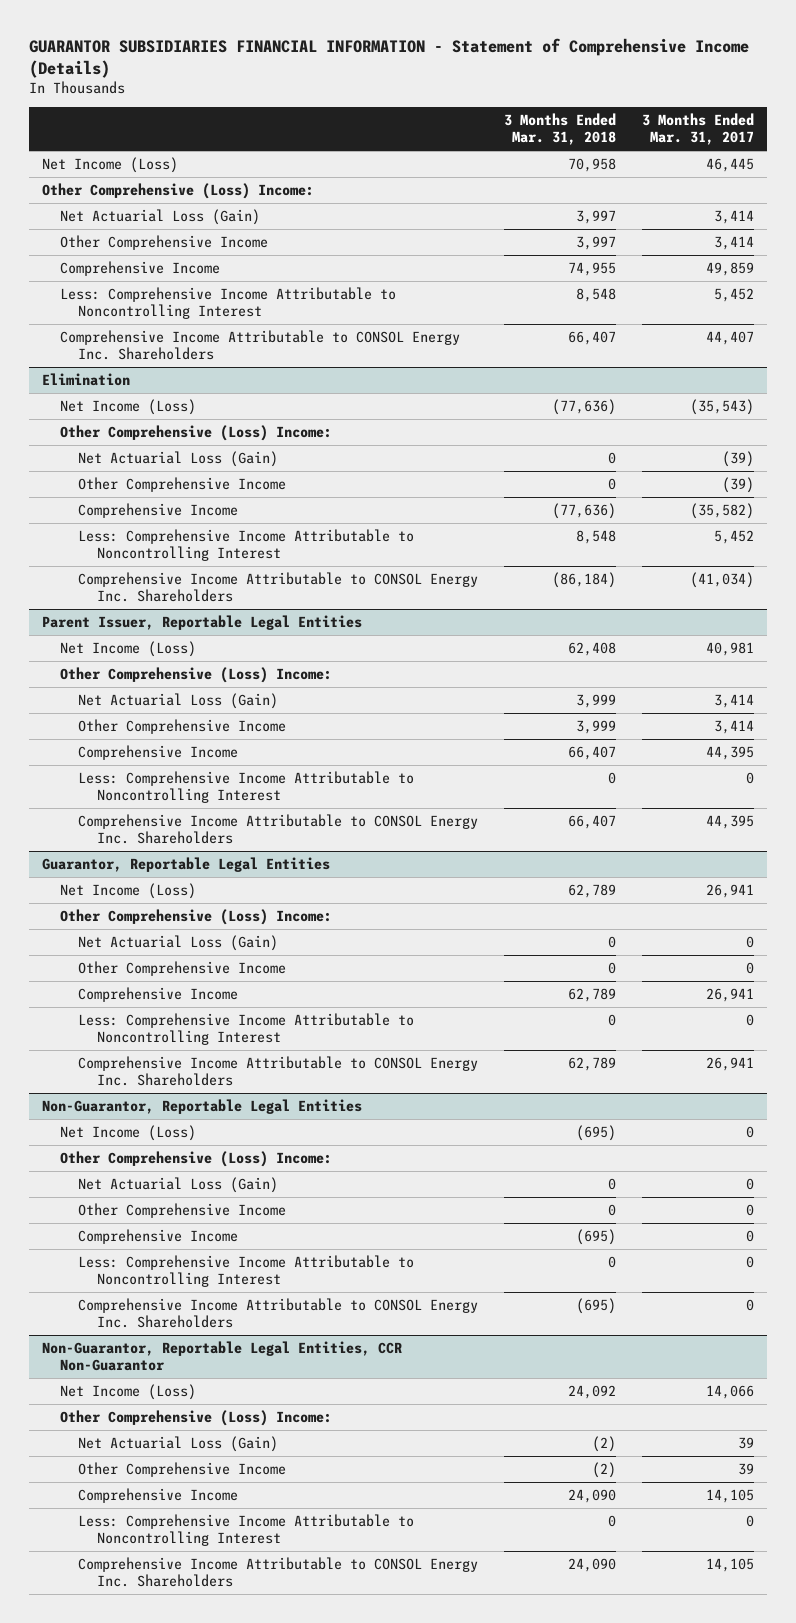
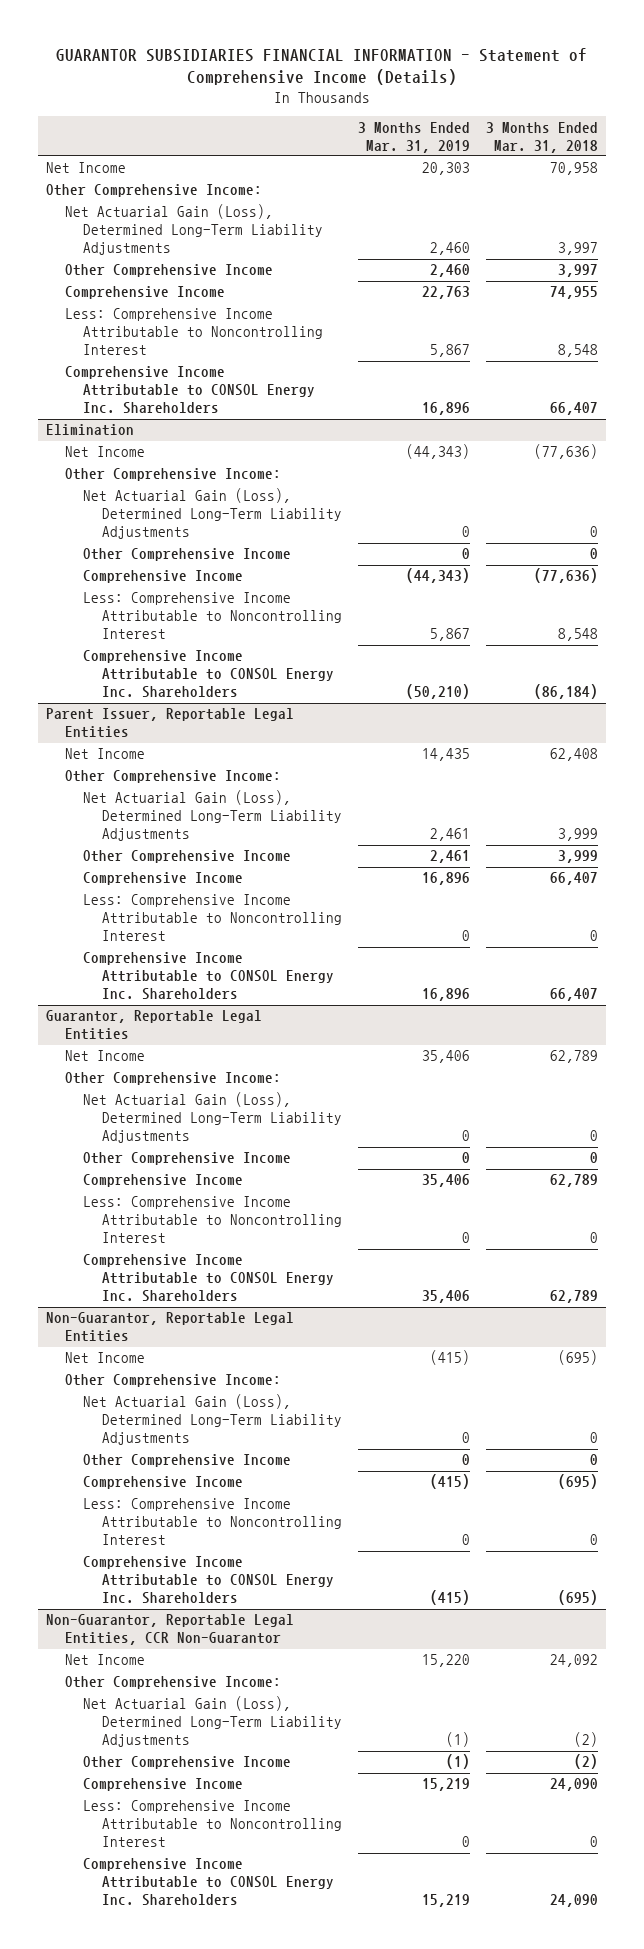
- | 3 Months Ended Mar. 31, 2018 | 3 Months Ended Mar. 31, 2017
+ | 3 Months Ended Mar. 31, 2019 | 3 Months Ended Mar. 31, 2018
- Net Income (Loss) | 70,958 | 46,445
- Other Comprehensive (Loss) Income:
- Net Actuarial Loss (Gain) | 3,997 | 3,414
+ Net Income | 20,303 | 70,958
+ Other Comprehensive Income:
+ Net Actuarial Gain (Loss), Determined Long-Term Liability Adjustments | 2,460 | 3,997
@ Elimination
- Net Income (Loss) | (77,636) | (35,543)
- Other Comprehensive (Loss) Income:
- Net Actuarial Loss (Gain) | 0 | (39)
+ Net Income | (44,343) | (77,636)
+ Other Comprehensive Income:
+ Net Actuarial Gain (Loss), Determined Long-Term Liability Adjustments | 0 | 0
@ Parent Issuer, Reportable Legal Entities
- Net Income (Loss) | 62,408 | 40,981
- Other Comprehensive (Loss) Income:
- Net Actuarial Loss (Gain) | 3,999 | 3,414
+ Net Income | 14,435 | 62,408
+ Other Comprehensive Income:
+ Net Actuarial Gain (Loss), Determined Long-Term Liability Adjustments | 2,461 | 3,999
@ Guarantor, Reportable Legal Entities
- Net Income (Loss) | 62,789 | 26,941
- Other Comprehensive (Loss) Income:
- Net Actuarial Loss (Gain) | 0 | 0
+ Net Income | 35,406 | 62,789
+ Other Comprehensive Income:
+ Net Actuarial Gain (Loss), Determined Long-Term Liability Adjustments | 0 | 0
@ Non-Guarantor, Reportable Legal Entities
- Net Income (Loss) | (695) | 0
- Other Comprehensive (Loss) Income:
- Net Actuarial Loss (Gain) | 0 | 0
+ Net Income | (415) | (695)
+ Other Comprehensive Income:
+ Net Actuarial Gain (Loss), Determined Long-Term Liability Adjustments | 0 | 0
@ Non-Guarantor, Reportable Legal Entities, CCR Non-Guarantor
- Net Income (Loss) | 24,092 | 14,066
- Other Comprehensive (Loss) Income:
- Net Actuarial Loss (Gain) | (2) | 39
+ Net Income | 15,220 | 24,092
+ Other Comprehensive Income:
+ Net Actuarial Gain (Loss), Determined Long-Term Liability Adjustments | (1) | (2)

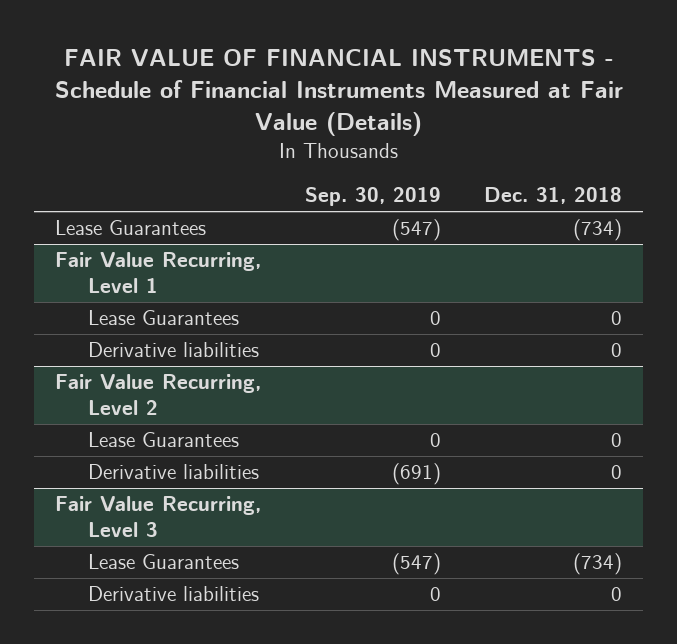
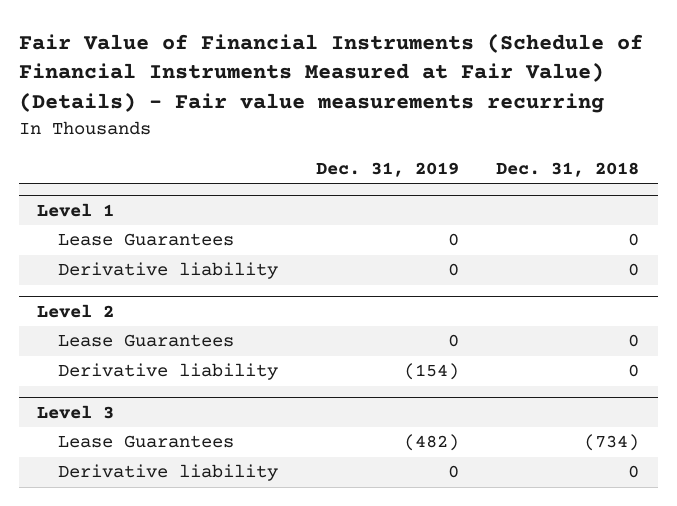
- FAIR VALUE OF FINANCIAL INSTRUMENTS - Schedule of Financial Instruments Measured at Fair Value (Details)
+ Fair Value of Financial Instruments (Schedule of Financial Instruments Measured at Fair Value) (Details) - Fair value measurements recurring
- | Sep. 30, 2019 | Dec. 31, 2018
+ | Dec. 31, 2019 | Dec. 31, 2018
- Lease Guarantees | (547) | (734)
- Fair Value Recurring, Level 1
+ Level 1
- Derivative liabilities | 0 | 0
- Fair Value Recurring, Level 2
+ Derivative liability | 0 | 0
+ Level 2
- Derivative liabilities | (691) | 0
- Fair Value Recurring, Level 3
+ Derivative liability | (154) | 0
+ Level 3
- Derivative liabilities | 0 | 0
+ Derivative liability | 0 | 0

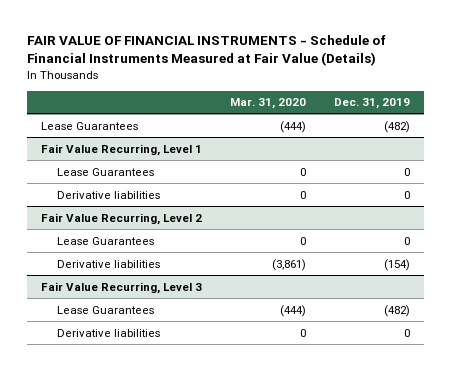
- Fair Value of Financial Instruments (Schedule of Financial Instruments Measured at Fair Value) (Details) - Fair value measurements recurring
+ FAIR VALUE OF FINANCIAL INSTRUMENTS - Schedule of Financial Instruments Measured at Fair Value (Details)
- | Dec. 31, 2019 | Dec. 31, 2018
+ | Mar. 31, 2020 | Dec. 31, 2019
- Level 1
+ Lease Guarantees | (444) | (482)
+ Fair Value Recurring, Level 1
- Derivative liability | 0 | 0
- Level 2
+ Derivative liabilities | 0 | 0
+ Fair Value Recurring, Level 2
- Derivative liability | (154) | 0
- Level 3
+ Derivative liabilities | (3,861) | (154)
+ Fair Value Recurring, Level 3
- Derivative liability | 0 | 0
+ Derivative liabilities | 0 | 0

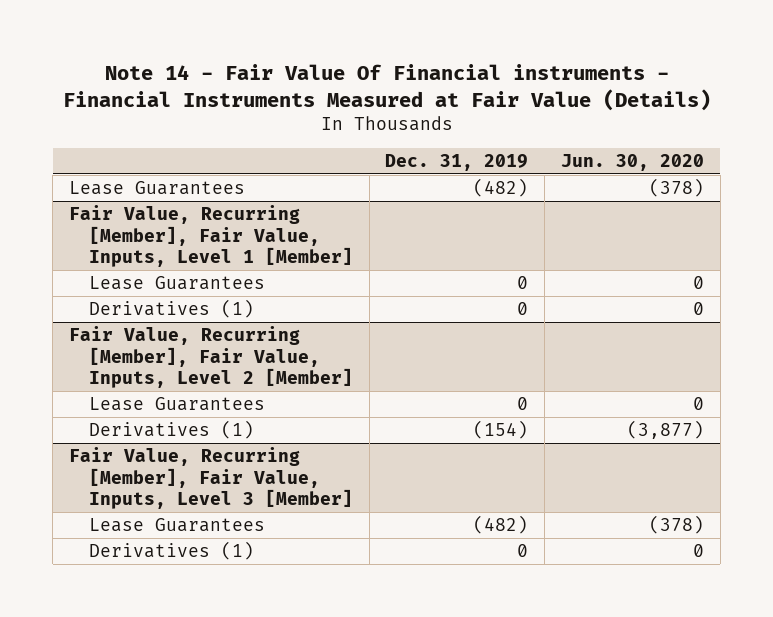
- FAIR VALUE OF FINANCIAL INSTRUMENTS - Schedule of Financial Instruments Measured at Fair Value (Details)
+ Note 14 - Fair Value Of Financial instruments - Financial Instruments Measured at Fair Value (Details)
- | Mar. 31, 2020 | Dec. 31, 2019
+ | Dec. 31, 2019 | Jun. 30, 2020
- Fair Value Recurring, Level 1
+ Fair Value, Recurring [Member], Fair Value, Inputs, Level 1 [Member]
- Derivative liabilities | 0 | 0
- Fair Value Recurring, Level 2
+ Derivatives (1) | 0 | 0
+ Fair Value, Recurring [Member], Fair Value, Inputs, Level 2 [Member]
- Derivative liabilities | (3,861) | (154)
- Fair Value Recurring, Level 3
+ Derivatives (1) | (154) | (3,877)
+ Fair Value, Recurring [Member], Fair Value, Inputs, Level 3 [Member]
- Derivative liabilities | 0 | 0
+ Derivatives (1) | 0 | 0

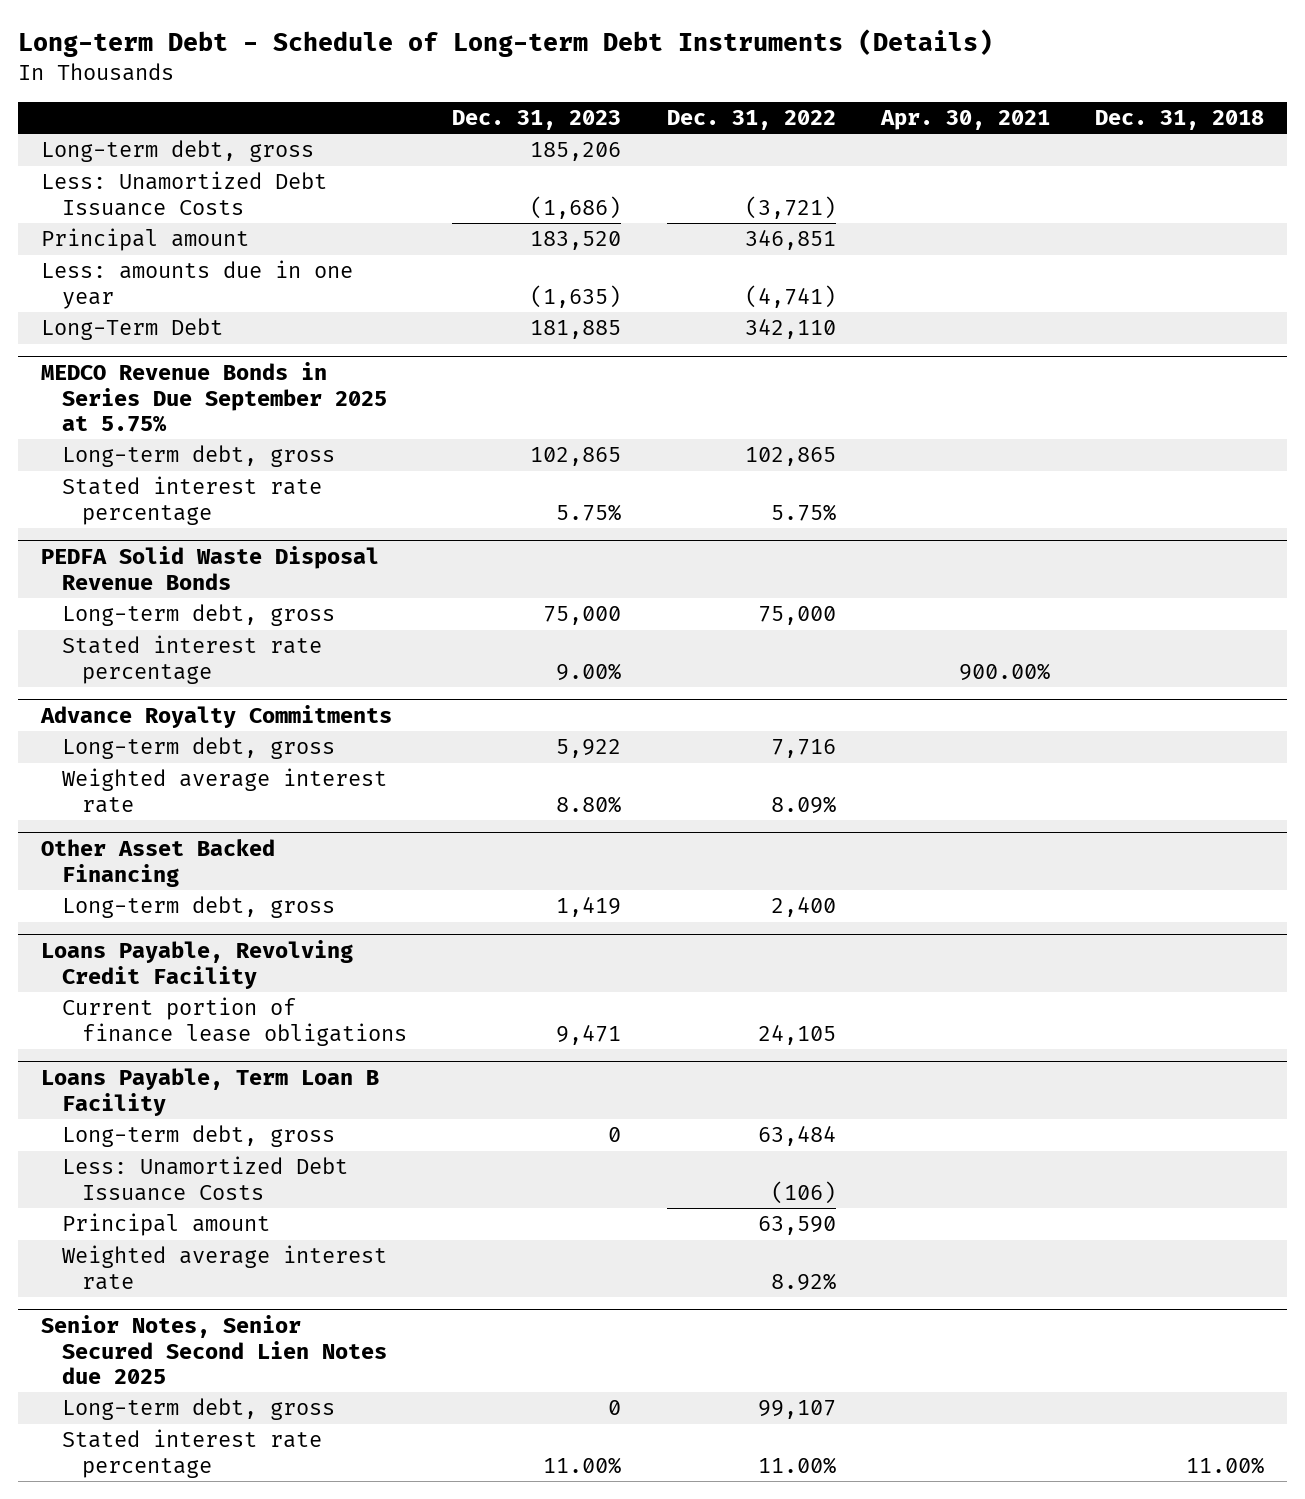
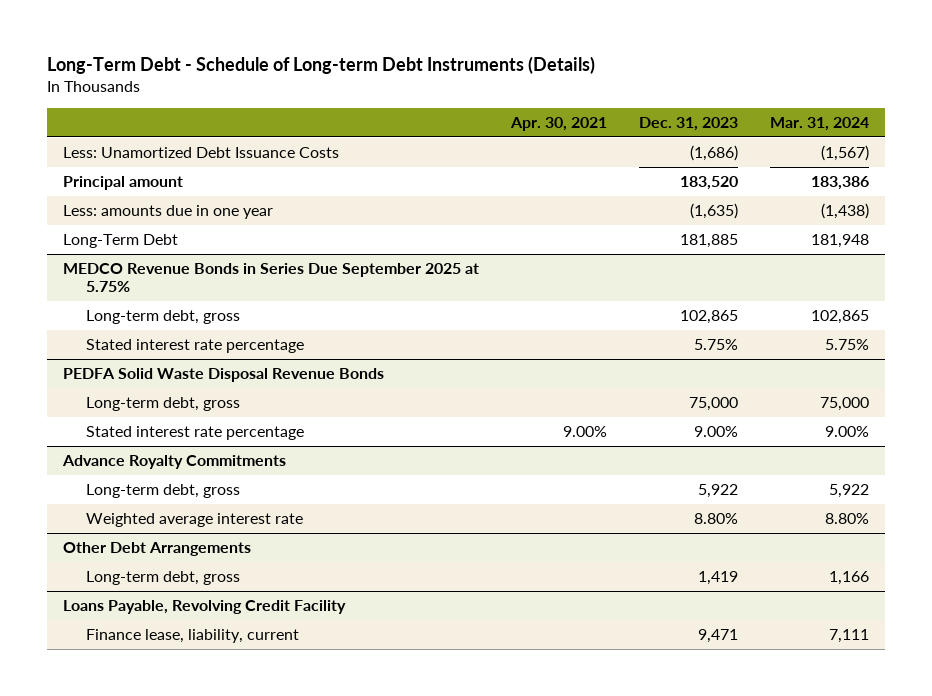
- Long-term Debt - Schedule of Long-term Debt Instruments (Details)
+ Long-Term Debt - Schedule of Long-term Debt Instruments (Details)
- | Dec. 31, 2023 | Dec. 31, 2022 | Apr. 30, 2021 | Dec. 31, 2018
+ | Apr. 30, 2021 | Dec. 31, 2023 | Mar. 31, 2024
- Long-term debt, gross | 185,206 | | |
@ PEDFA Solid Waste Disposal Revenue Bonds
- Stated interest rate percentage | 9.00% | | 900.00% |
+ Stated interest rate percentage | 9.00% | 9.00% | 9.00%
- Other Asset Backed Financing
+ Other Debt Arrangements
@ Loans Payable, Revolving Credit Facility
- Current portion of finance lease obligations | 9,471 | 24,105 | |
- Loans Payable, Term Loan B Facility
- Long-term debt, gross | 0 | 63,484 | |
- Less: Unamortized Debt Issuance Costs | | (106) | |
- Principal amount | | 63,590 | |
- Weighted average interest rate | | 8.92% | |
- Senior Notes, Senior Secured Second Lien Notes due 2025
- Long-term debt, gross | 0 | 99,107 | |
- Stated interest rate percentage | 11.00% | 11.00% | | 11.00%
@ Loans Payable, Revolving Credit Facility
+ Finance lease, liability, current | | 9,471 | 7,111

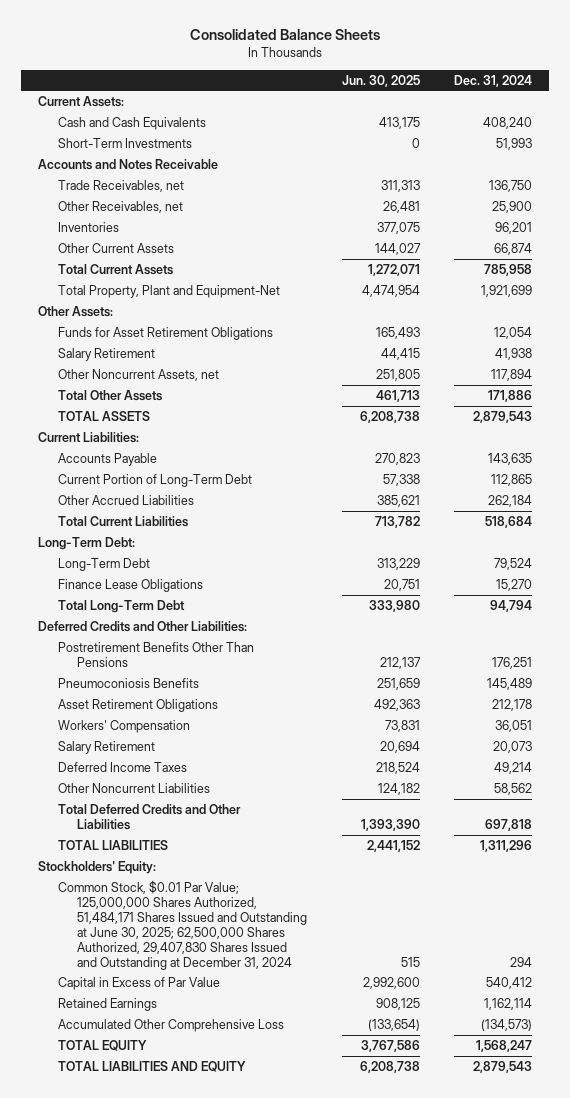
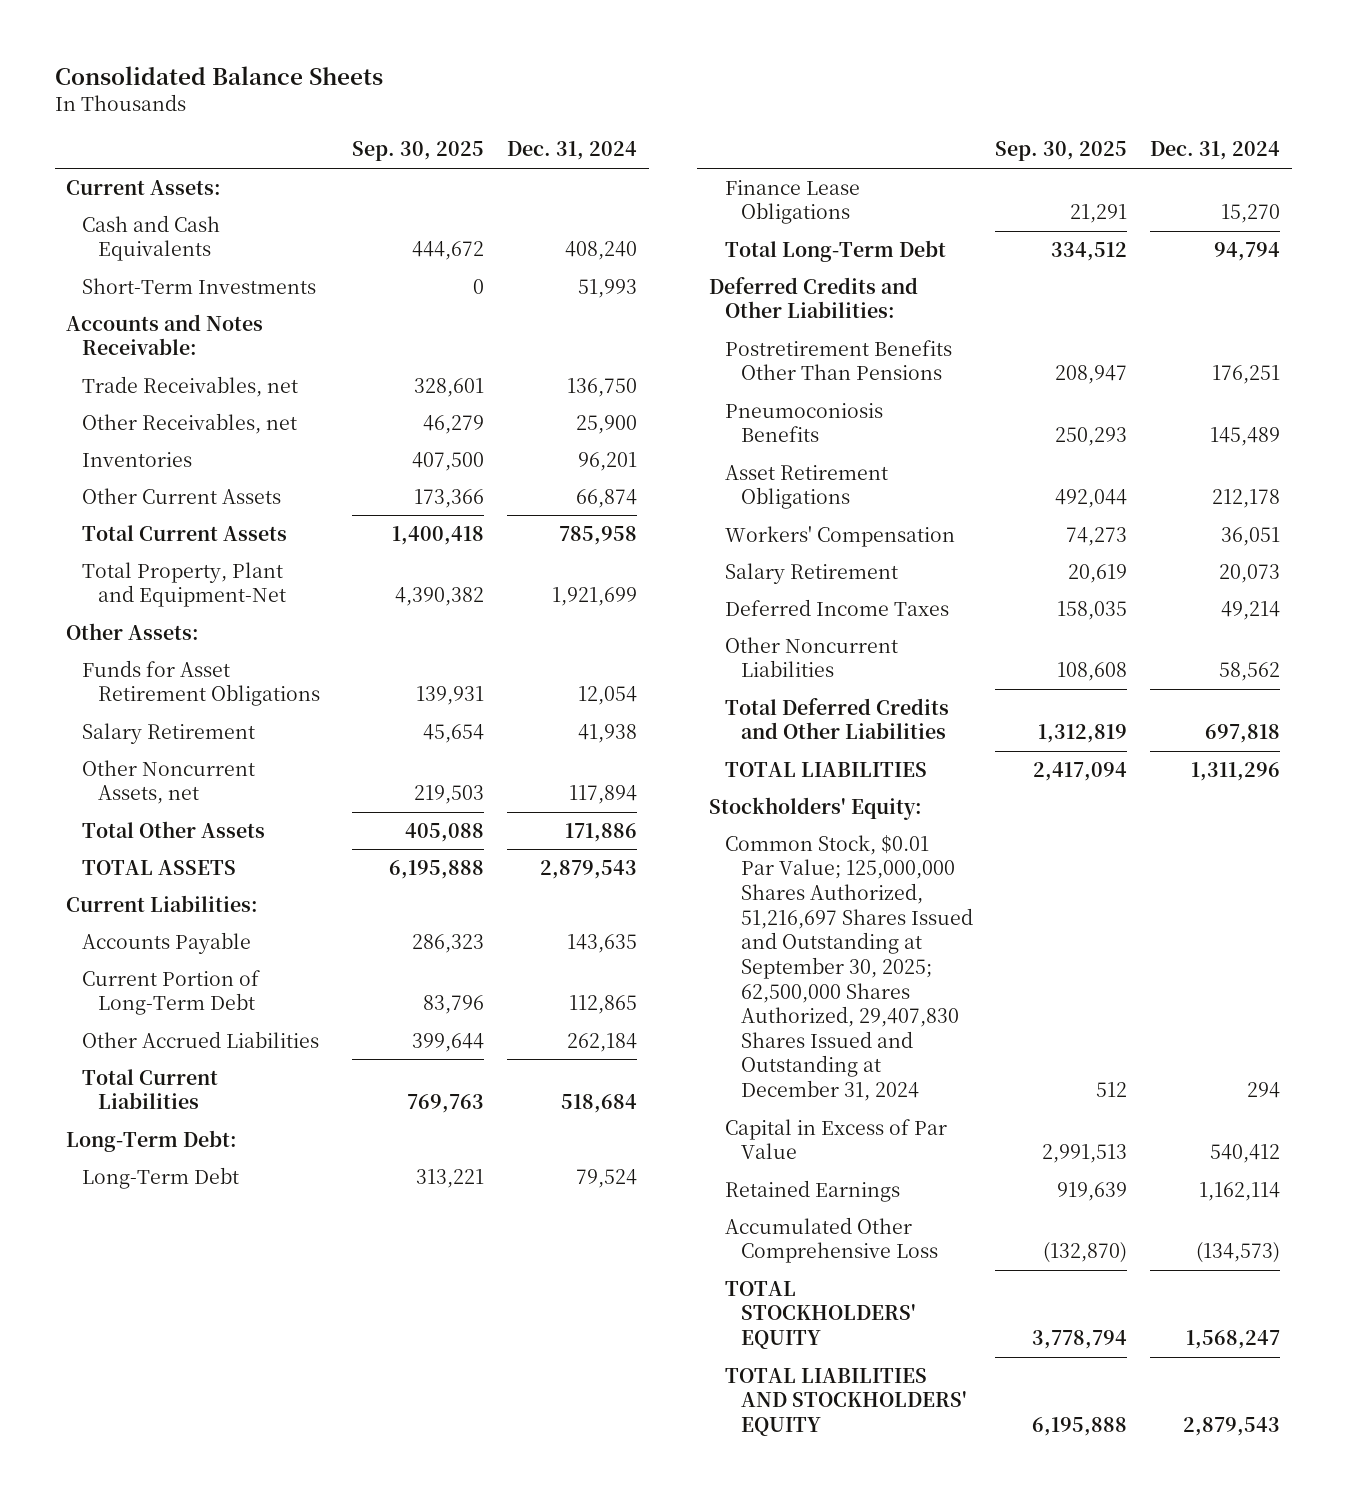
- | Jun. 30, 2025 | Dec. 31, 2024
+ | Sep. 30, 2025 | Dec. 31, 2024
- Accounts and Notes Receivable
+ Accounts and Notes Receivable:
- Common Stock, $0.01 Par Value; 125,000,000 Shares Authorized, 51,484,171 Shares Issued and Outstanding at June 30, 2025; 62,500,000 Shares Authorized, 29,407,830 Shares Issued and Outstanding at December 31, 2024 | 515 | 294
+ Common Stock, $0.01 Par Value; 125,000,000 Shares Authorized, 51,216,697 Shares Issued and Outstanding at September 30, 2025; 62,500,000 Shares Authorized, 29,407,830 Shares Issued and Outstanding at December 31, 2024 | 512 | 294
- TOTAL EQUITY | 3,767,586 | 1,568,247
- TOTAL LIABILITIES AND EQUITY | 6,208,738 | 2,879,543
+ TOTAL STOCKHOLDERS' EQUITY | 3,778,794 | 1,568,247
+ TOTAL LIABILITIES AND STOCKHOLDERS' EQUITY | 6,195,888 | 2,879,543

